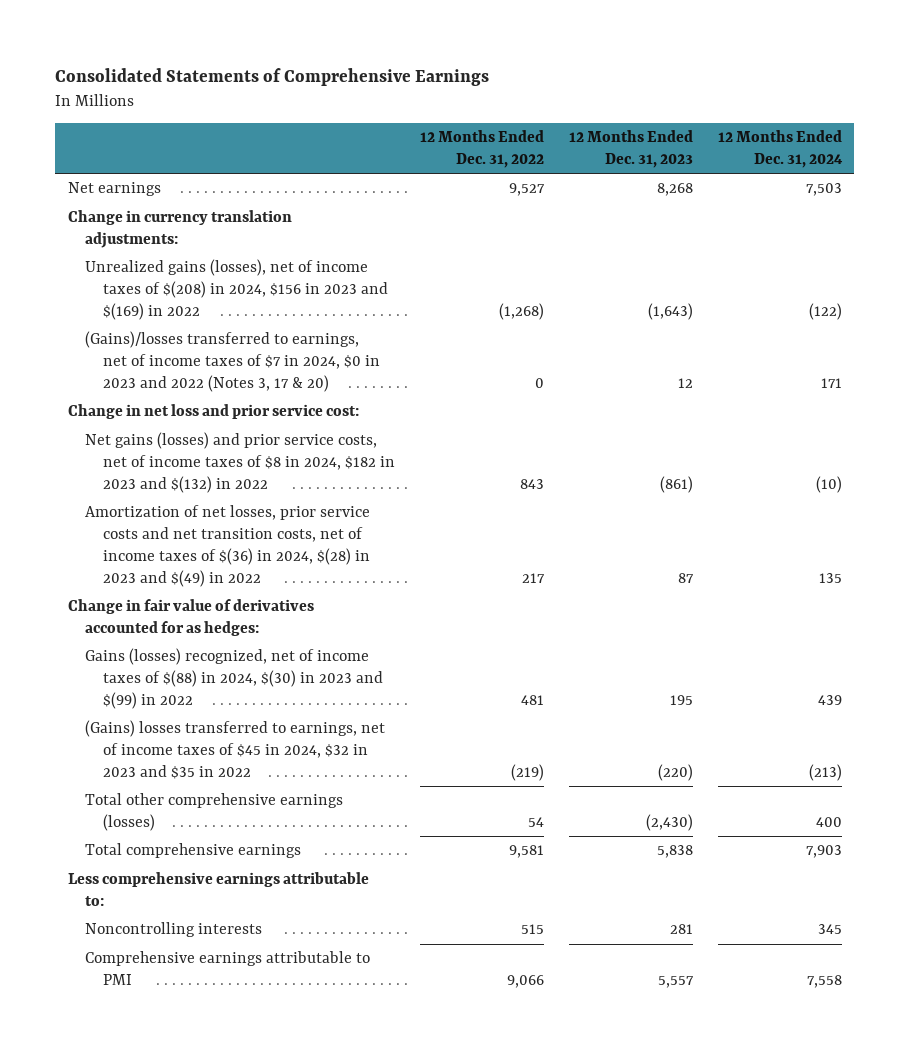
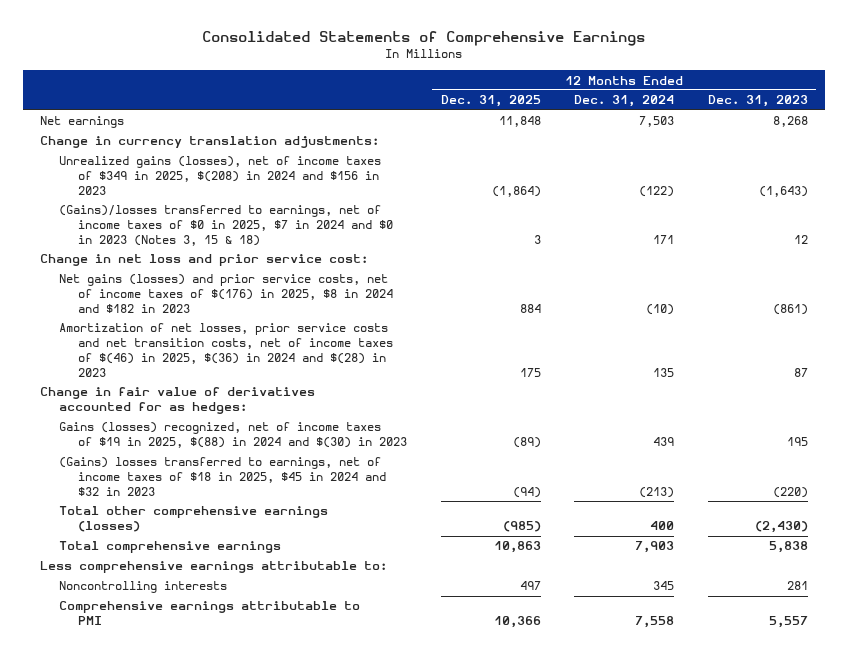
- | 12 Months Ended Dec. 31, 2022 | 12 Months Ended Dec. 31, 2023 | 12 Months Ended Dec. 31, 2024
+ | 12 Months Ended Dec. 31, 2025 | 12 Months Ended Dec. 31, 2024 | 12 Months Ended Dec. 31, 2023
- Unrealized gains (losses), net of income taxes of $(208) in 2024, $156 in 2023 and $(169) in 2022 | (1,268) | (1,643) | (122)
- (Gains)/losses transferred to earnings, net of income taxes of $7 in 2024, $0 in 2023 and 2022 (Notes 3, 17 & 20) | 0 | 12 | 171
+ Unrealized gains (losses), net of income taxes of $349 in 2025, $(208) in 2024 and $156 in 2023 | (1,864) | (122) | (1,643)
+ (Gains)/losses transferred to earnings, net of income taxes of $0 in 2025, $7 in 2024 and $0 in 2023 (Notes 3, 15 & 18) | 3 | 171 | 12
- Net gains (losses) and prior service costs, net of income taxes of $8 in 2024, $182 in 2023 and $(132) in 2022 | 843 | (861) | (10)
- Amortization of net losses, prior service costs and net transition costs, net of income taxes of $(36) in 2024, $(28) in 2023 and $(49) in 2022 | 217 | 87 | 135
+ Net gains (losses) and prior service costs, net of income taxes of $(176) in 2025, $8 in 2024 and $182 in 2023 | 884 | (10) | (861)
+ Amortization of net losses, prior service costs and net transition costs, net of income taxes of $(46) in 2025, $(36) in 2024 and $(28) in 2023 | 175 | 135 | 87
- Gains (losses) recognized, net of income taxes of $(88) in 2024, $(30) in 2023 and $(99) in 2022 | 481 | 195 | 439
- (Gains) losses transferred to earnings, net of income taxes of $45 in 2024, $32 in 2023 and $35 in 2022 | (219) | (220) | (213)
+ Gains (losses) recognized, net of income taxes of $19 in 2025, $(88) in 2024 and $(30) in 2023 | (89) | 439 | 195
+ (Gains) losses transferred to earnings, net of income taxes of $18 in 2025, $45 in 2024 and $32 in 2023 | (94) | (213) | (220)

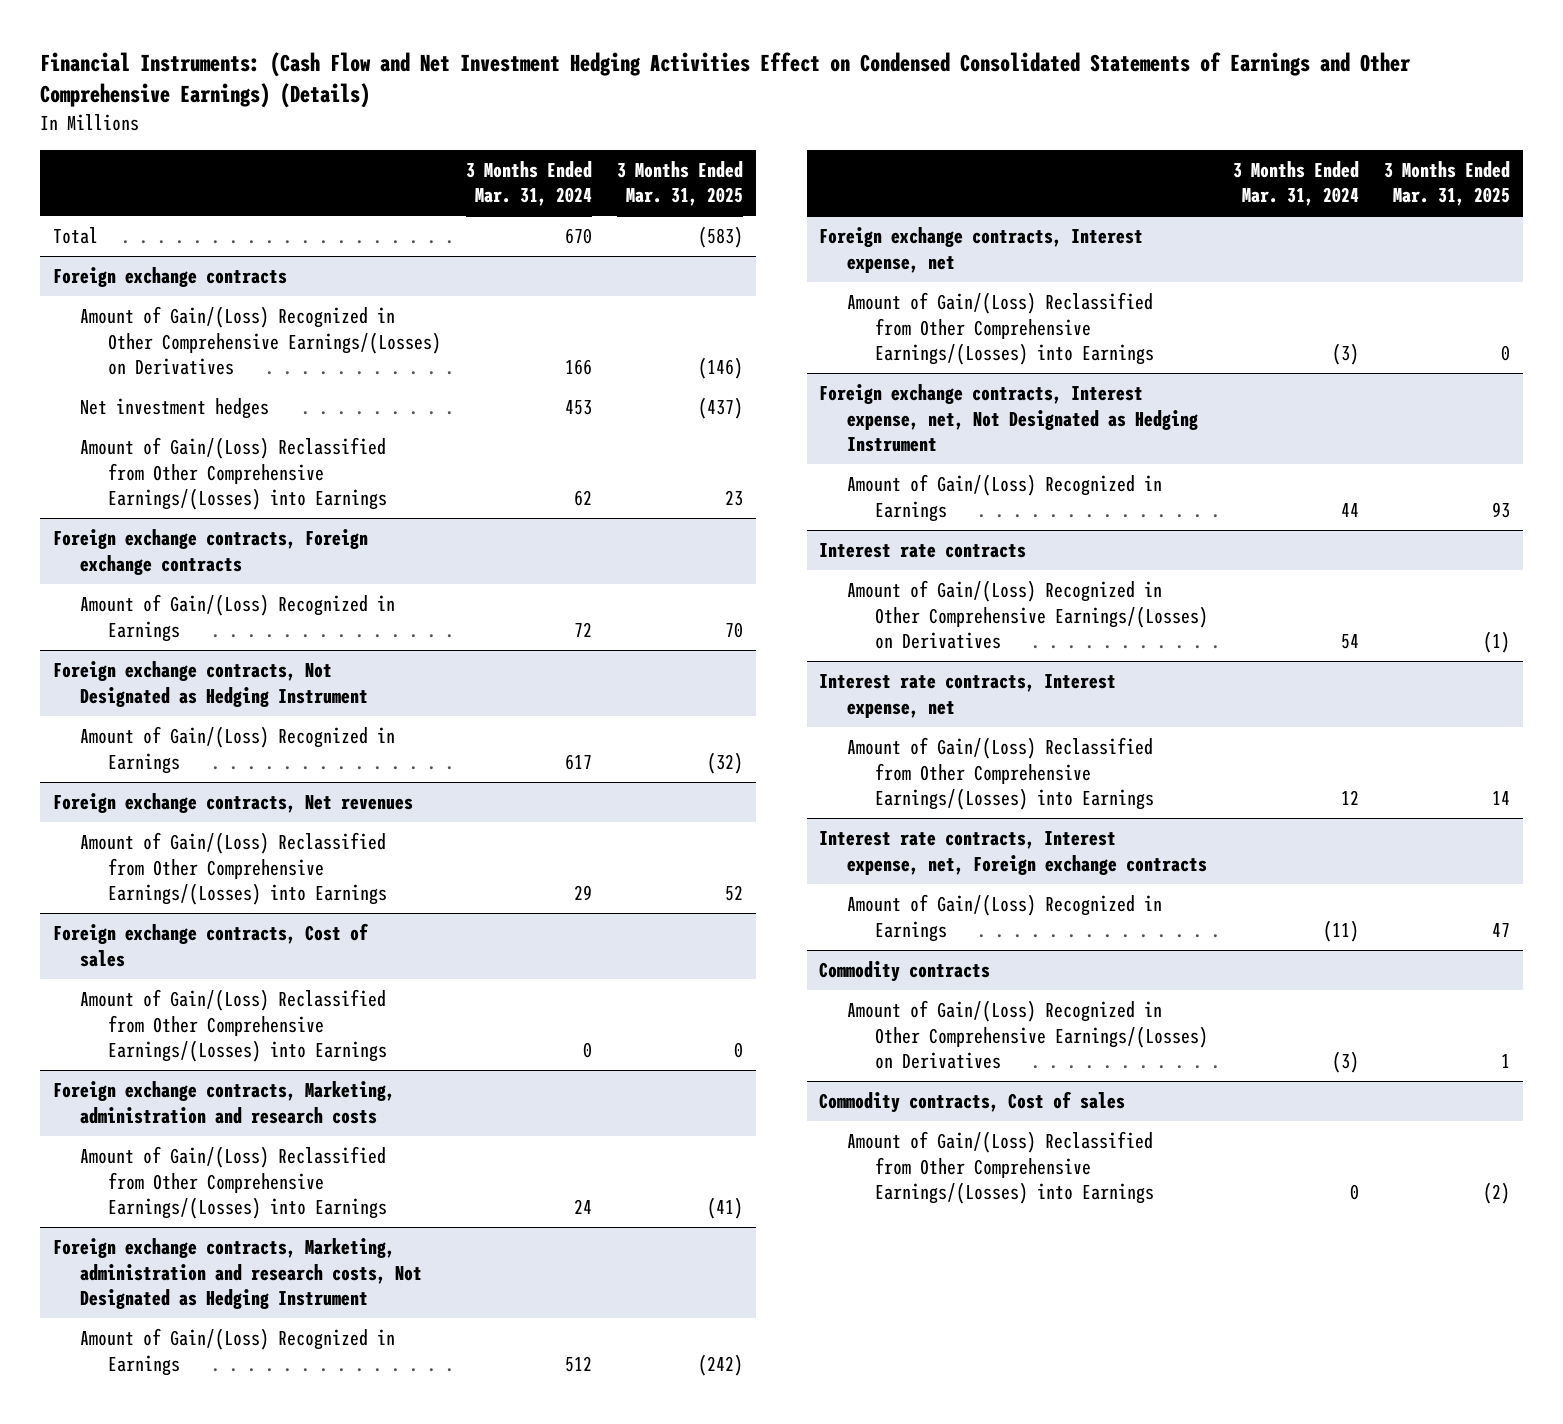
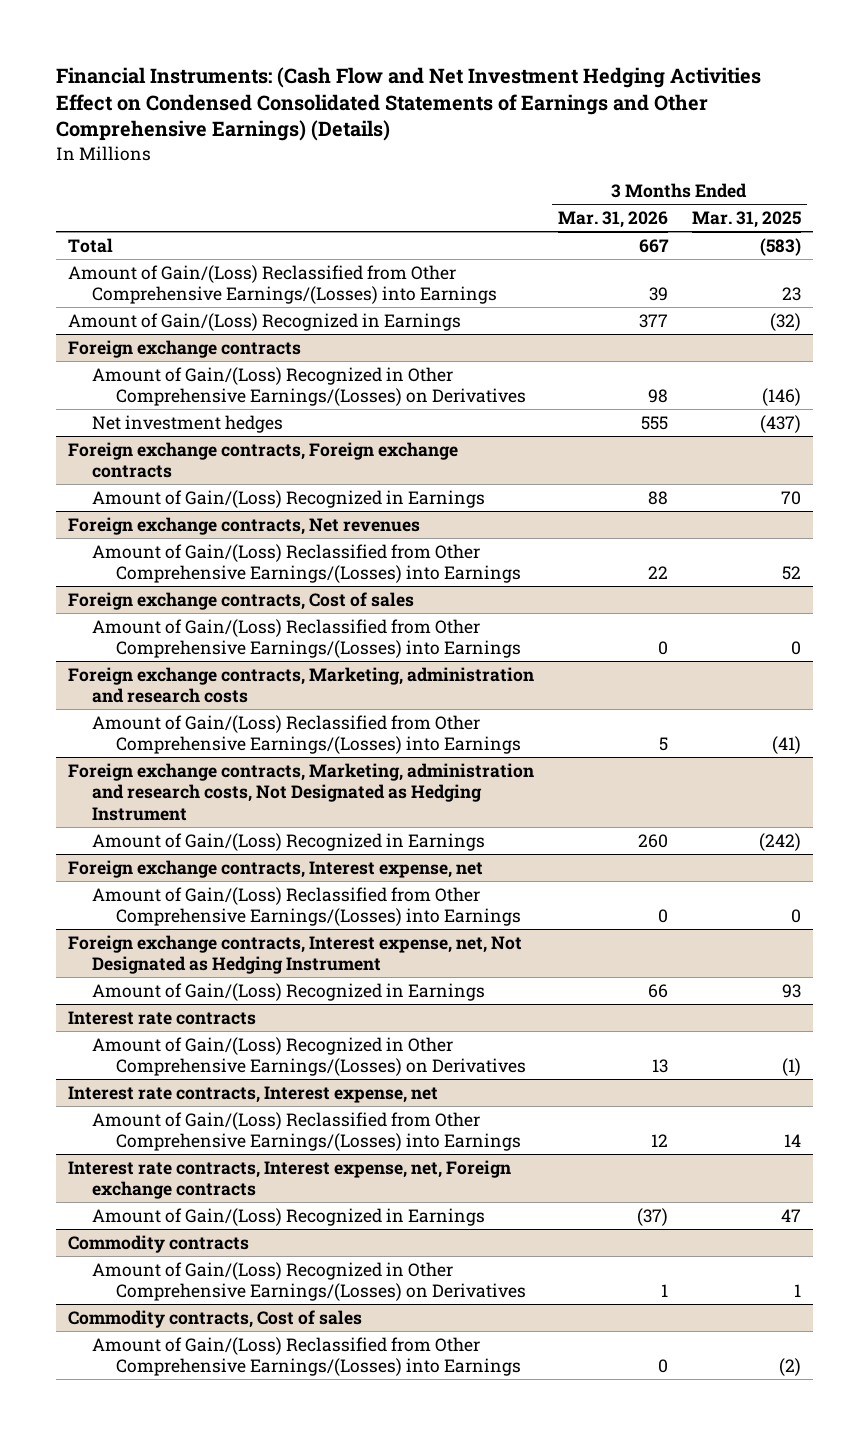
- | 3 Months Ended Mar. 31, 2024 | 3 Months Ended Mar. 31, 2025
+ | 3 Months Ended Mar. 31, 2026 | 3 Months Ended Mar. 31, 2025
+ Amount of Gain/(Loss) Reclassified from Other Comprehensive Earnings/(Losses) into Earnings | 39 | 23
+ Amount of Gain/(Loss) Recognized in Earnings | 377 | (32)
@ Foreign exchange contracts
- Amount of Gain/(Loss) Reclassified from Other Comprehensive Earnings/(Losses) into Earnings | 62 | 23
- Foreign exchange contracts, Not Designated as Hedging Instrument
- Amount of Gain/(Loss) Recognized in Earnings | 617 | (32)

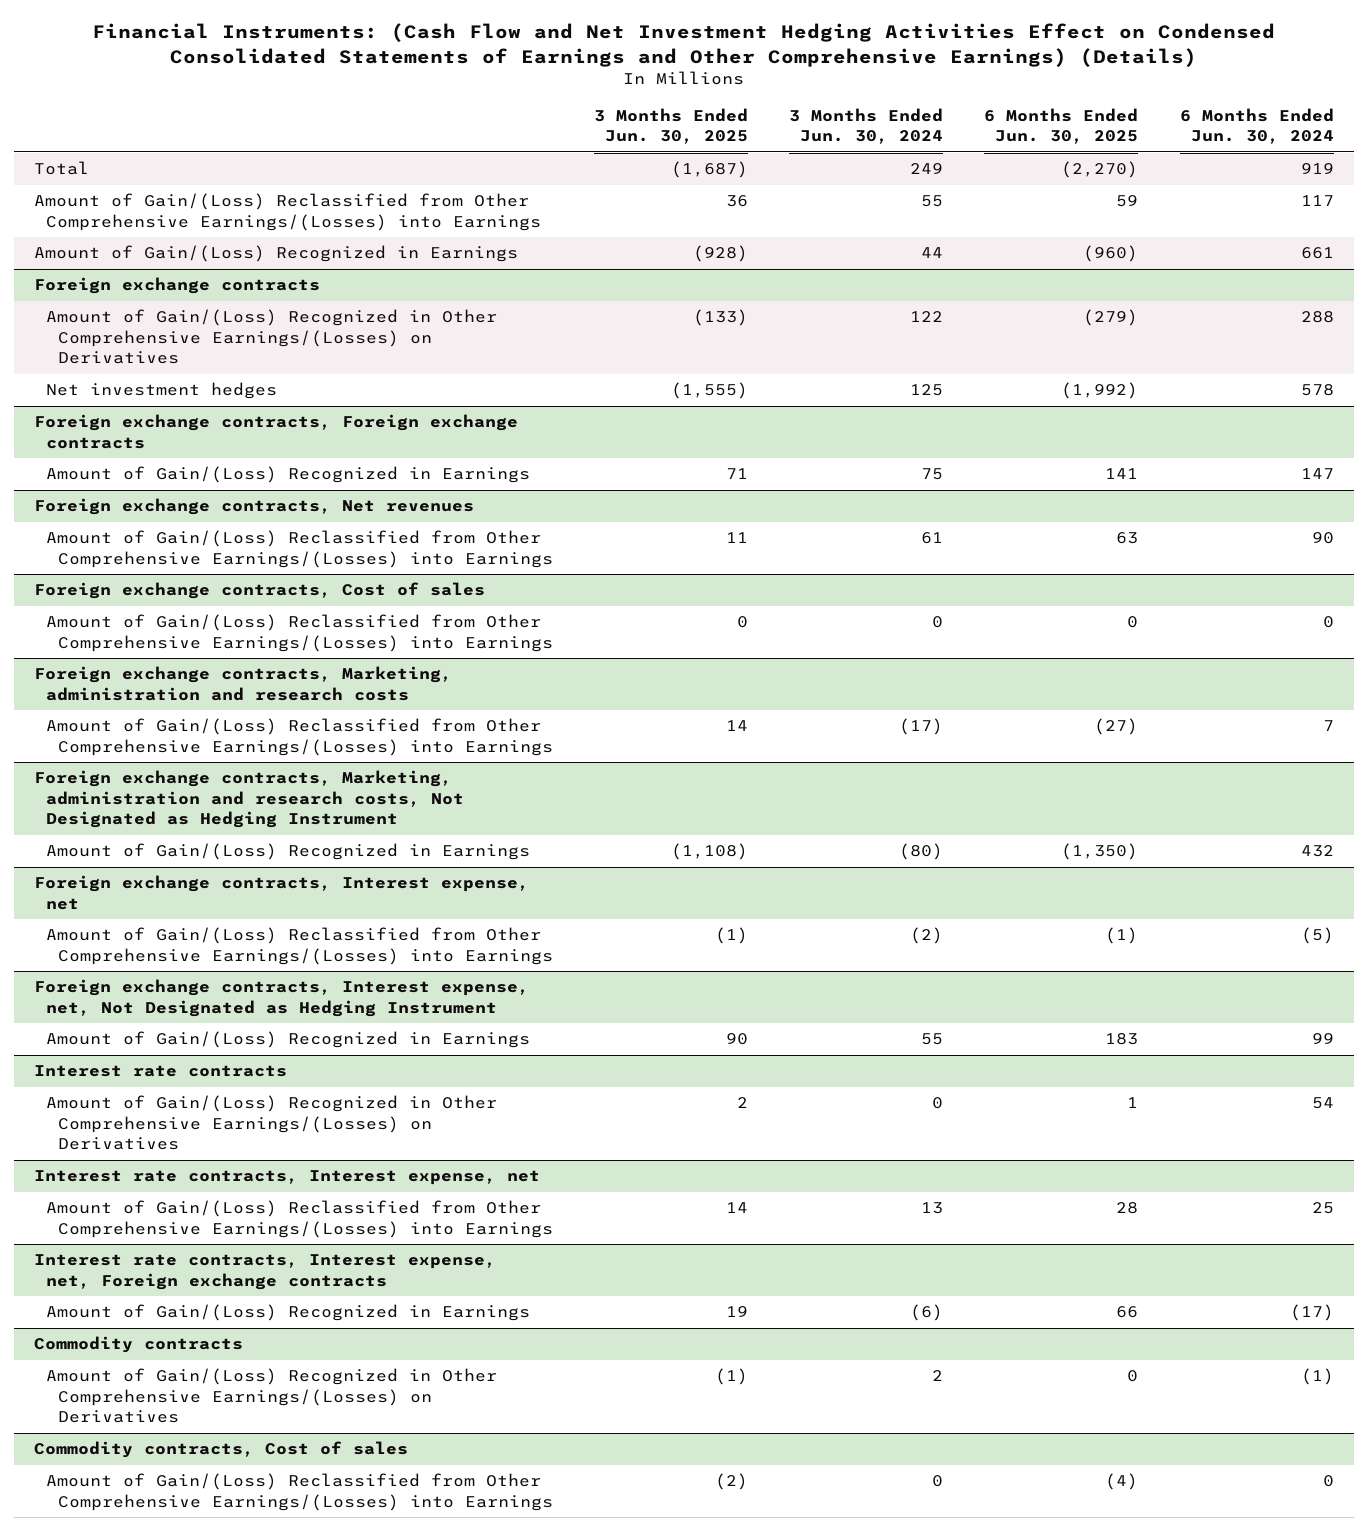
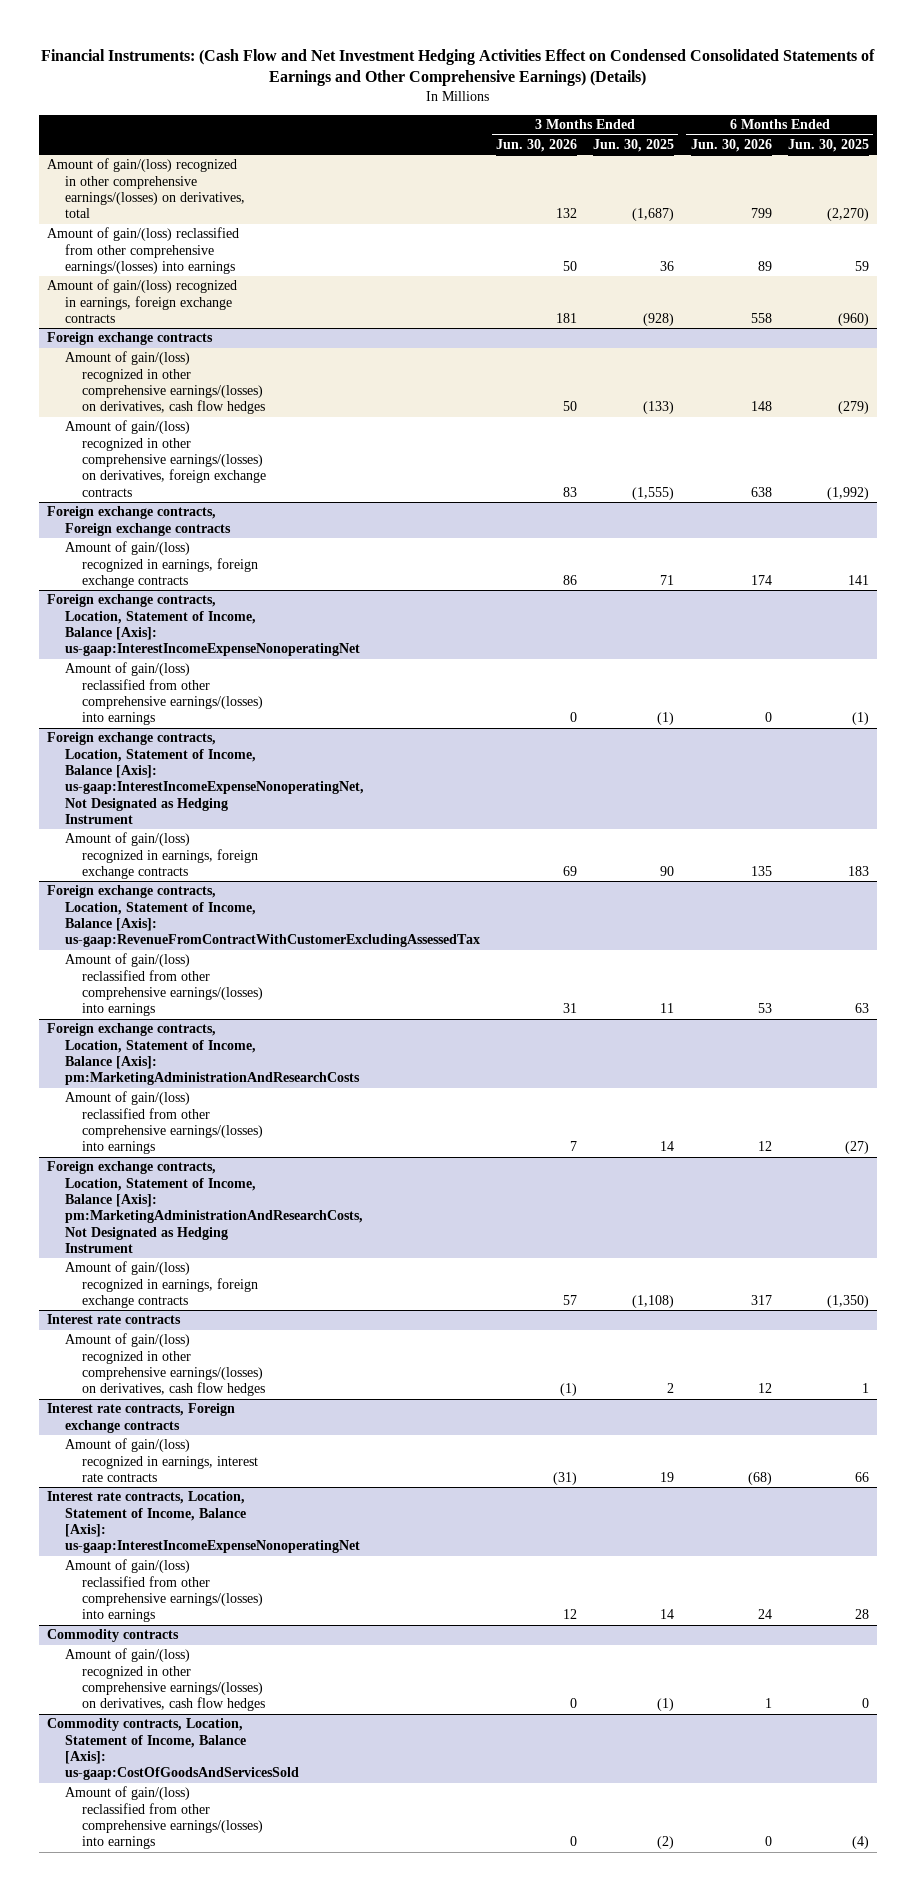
- | 3 Months Ended Jun. 30, 2025 | 3 Months Ended Jun. 30, 2024 | 6 Months Ended Jun. 30, 2025 | 6 Months Ended Jun. 30, 2024
+ | 3 Months Ended Jun. 30, 2026 | 3 Months Ended Jun. 30, 2025 | 6 Months Ended Jun. 30, 2026 | 6 Months Ended Jun. 30, 2025
- Total | (1,687) | 249 | (2,270) | 919
- Amount of Gain/(Loss) Reclassified from Other Comprehensive Earnings/(Losses) into Earnings | 36 | 55 | 59 | 117
- Amount of Gain/(Loss) Recognized in Earnings | (928) | 44 | (960) | 661
+ Amount of gain/(loss) recognized in other comprehensive earnings/(losses) on derivatives, total | 132 | (1,687) | 799 | (2,270)
+ Amount of gain/(loss) reclassified from other comprehensive earnings/(losses) into earnings | 50 | 36 | 89 | 59
+ Amount of gain/(loss) recognized in earnings, foreign exchange contracts | 181 | (928) | 558 | (960)
@ Foreign exchange contracts
- Amount of Gain/(Loss) Recognized in Other Comprehensive Earnings/(Losses) on Derivatives | (133) | 122 | (279) | 288
- Net investment hedges | (1,555) | 125 | (1,992) | 578
+ Amount of gain/(loss) recognized in other comprehensive earnings/(losses) on derivatives, cash flow hedges | 50 | (133) | 148 | (279)
+ Amount of gain/(loss) recognized in other comprehensive earnings/(losses) on derivatives, foreign exchange contracts | 83 | (1,555) | 638 | (1,992)
@ Foreign exchange contracts, Foreign exchange contracts
- Amount of Gain/(Loss) Recognized in Earnings | 71 | 75 | 141 | 147
- Foreign exchange contracts, Net revenues
- Amount of Gain/(Loss) Reclassified from Other Comprehensive Earnings/(Losses) into Earnings | 11 | 61 | 63 | 90
- Foreign exchange contracts, Cost of sales
- Amount of Gain/(Loss) Reclassified from Other Comprehensive Earnings/(Losses) into Earnings | 0 | 0 | 0 | 0
- Foreign exchange contracts, Marketing, administration and research costs
- Amount of Gain/(Loss) Reclassified from Other Comprehensive Earnings/(Losses) into Earnings | 14 | (17) | (27) | 7
- Foreign exchange contracts, Marketing, administration and research costs, Not Designated as Hedging Instrument
- Amount of Gain/(Loss) Recognized in Earnings | (1,108) | (80) | (1,350) | 432
- Foreign exchange contracts, Interest expense, net
- Amount of Gain/(Loss) Reclassified from Other Comprehensive Earnings/(Losses) into Earnings | (1) | (2) | (1) | (5)
- Foreign exchange contracts, Interest expense, net, Not Designated as Hedging Instrument
- Amount of Gain/(Loss) Recognized in Earnings | 90 | 55 | 183 | 99
@ Foreign exchange contracts, Foreign exchange contracts
+ Amount of gain/(loss) recognized in earnings, foreign exchange contracts | 86 | 71 | 174 | 141
+ Foreign exchange contracts, Location, Statement of Income, Balance [Axis]: us-gaap:InterestIncomeExpenseNonoperatingNet
+ Amount of gain/(loss) reclassified from other comprehensive earnings/(losses) into earnings | 0 | (1) | 0 | (1)
+ Foreign exchange contracts, Location, Statement of Income, Balance [Axis]: us-gaap:InterestIncomeExpenseNonoperatingNet, Not Designated as Hedging Instrument
+ Amount of gain/(loss) recognized in earnings, foreign exchange contracts | 69 | 90 | 135 | 183
+ Foreign exchange contracts, Location, Statement of Income, Balance [Axis]: us-gaap:RevenueFromContractWithCustomerExcludingAssessedTax
+ Amount of gain/(loss) reclassified from other comprehensive earnings/(losses) into earnings | 31 | 11 | 53 | 63
+ Foreign exchange contracts, Location, Statement of Income, Balance [Axis]: pm:MarketingAdministrationAndResearchCosts
+ Amount of gain/(loss) reclassified from other comprehensive earnings/(losses) into earnings | 7 | 14 | 12 | (27)
+ Foreign exchange contracts, Location, Statement of Income, Balance [Axis]: pm:MarketingAdministrationAndResearchCosts, Not Designated as Hedging Instrument
+ Amount of gain/(loss) recognized in earnings, foreign exchange contracts | 57 | (1,108) | 317 | (1,350)
@ Interest rate contracts
- Amount of Gain/(Loss) Recognized in Other Comprehensive Earnings/(Losses) on Derivatives | 2 | 0 | 1 | 54
- Interest rate contracts, Interest expense, net
- Amount of Gain/(Loss) Reclassified from Other Comprehensive Earnings/(Losses) into Earnings | 14 | 13 | 28 | 25
- Interest rate contracts, Interest expense, net, Foreign exchange contracts
- Amount of Gain/(Loss) Recognized in Earnings | 19 | (6) | 66 | (17)
@ Interest rate contracts
+ Amount of gain/(loss) recognized in other comprehensive earnings/(losses) on derivatives, cash flow hedges | (1) | 2 | 12 | 1
+ Interest rate contracts, Foreign exchange contracts
+ Amount of gain/(loss) recognized in earnings, interest rate contracts | (31) | 19 | (68) | 66
+ Interest rate contracts, Location, Statement of Income, Balance [Axis]: us-gaap:InterestIncomeExpenseNonoperatingNet
+ Amount of gain/(loss) reclassified from other comprehensive earnings/(losses) into earnings | 12 | 14 | 24 | 28
@ Commodity contracts
- Amount of Gain/(Loss) Recognized in Other Comprehensive Earnings/(Losses) on Derivatives | (1) | 2 | 0 | (1)
- Commodity contracts, Cost of sales
- Amount of Gain/(Loss) Reclassified from Other Comprehensive Earnings/(Losses) into Earnings | (2) | 0 | (4) | 0
@ Commodity contracts
+ Amount of gain/(loss) recognized in other comprehensive earnings/(losses) on derivatives, cash flow hedges | 0 | (1) | 1 | 0
+ Commodity contracts, Location, Statement of Income, Balance [Axis]: us-gaap:CostOfGoodsAndServicesSold
+ Amount of gain/(loss) reclassified from other comprehensive earnings/(losses) into earnings | 0 | (2) | 0 | (4)

